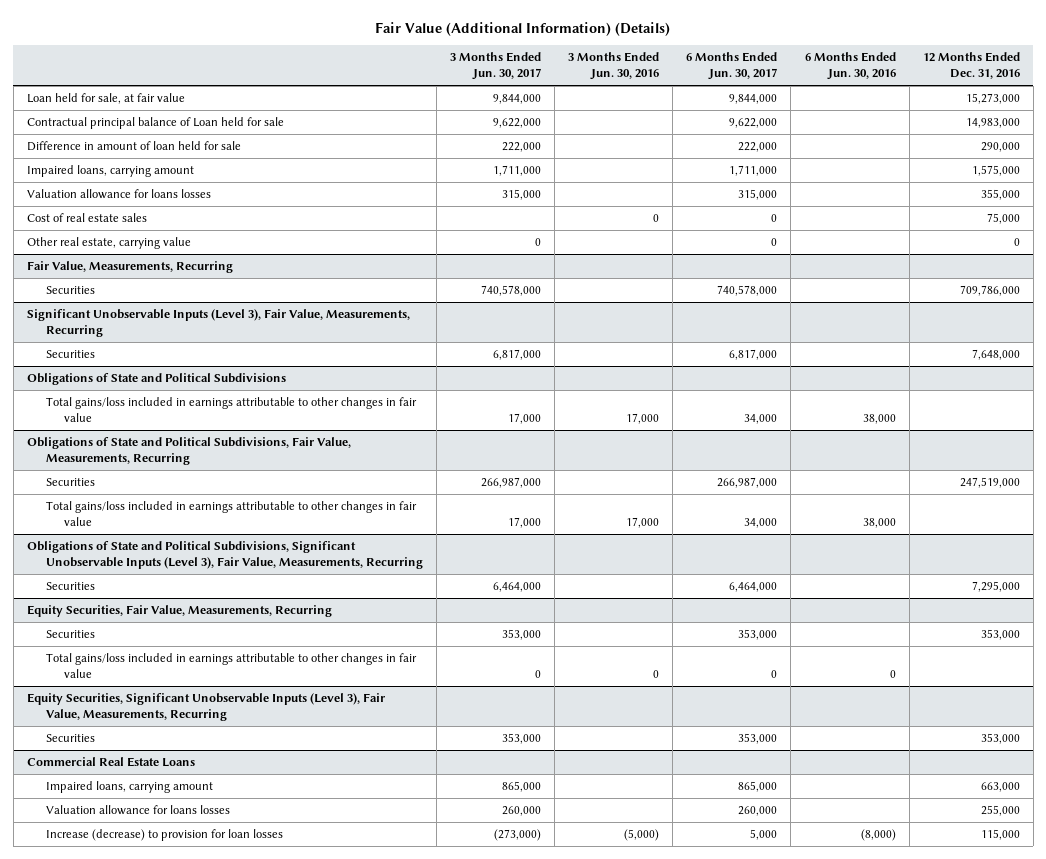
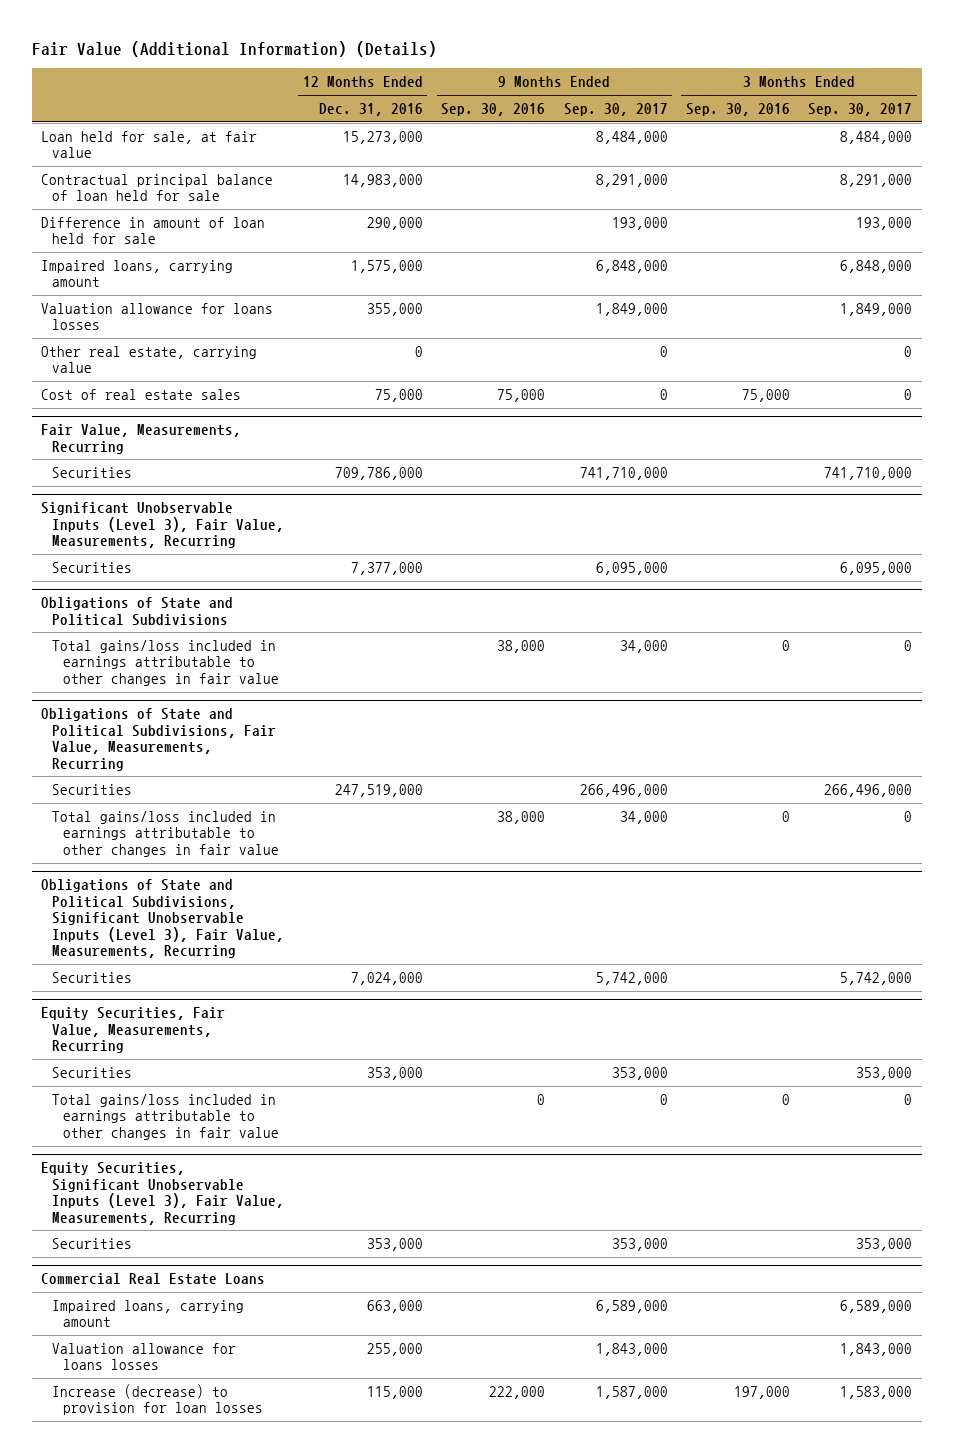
- | 3 Months Ended Jun. 30, 2017 | 3 Months Ended Jun. 30, 2016 | 6 Months Ended Jun. 30, 2017 | 6 Months Ended Jun. 30, 2016 | 12 Months Ended Dec. 31, 2016
+ | 12 Months Ended Dec. 31, 2016 | 9 Months Ended Sep. 30, 2016 | 9 Months Ended Sep. 30, 2017 | 3 Months Ended Sep. 30, 2016 | 3 Months Ended Sep. 30, 2017
- Contractual principal balance of Loan held for sale | 9,622,000 | | 9,622,000 | | 14,983,000
+ Contractual principal balance of loan held for sale | 14,983,000 | | 8,291,000 | | 8,291,000
moved down: Cost of real estate sales | 75,000 | 75,000 | 0 | 75,000 | 0
@ Significant Unobservable Inputs (Level 3), Fair Value, Measurements, Recurring
- Securities | 6,817,000 | | 6,817,000 | | 7,648,000
+ Securities | 7,377,000 | | 6,095,000 | | 6,095,000
@ Obligations of State and Political Subdivisions, Significant Unobservable Inputs (Level 3), Fair Value, Measurements, Recurring
- Securities | 6,464,000 | | 6,464,000 | | 7,295,000
+ Securities | 7,024,000 | | 5,742,000 | | 5,742,000

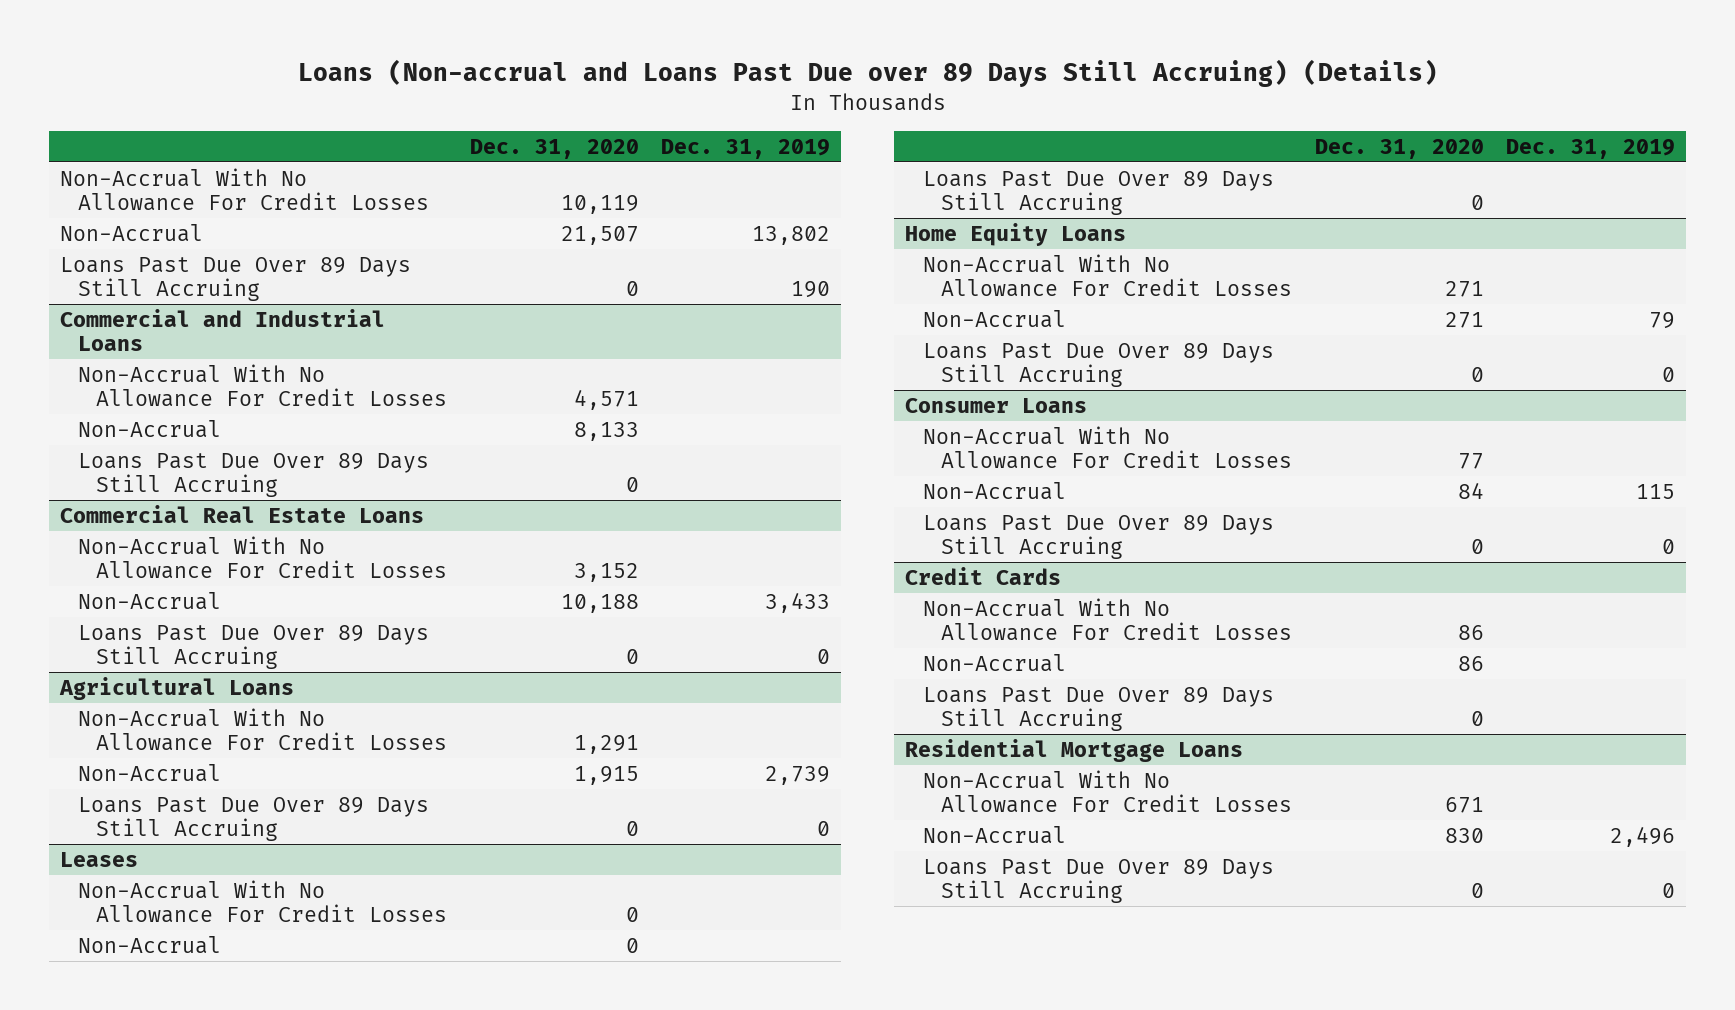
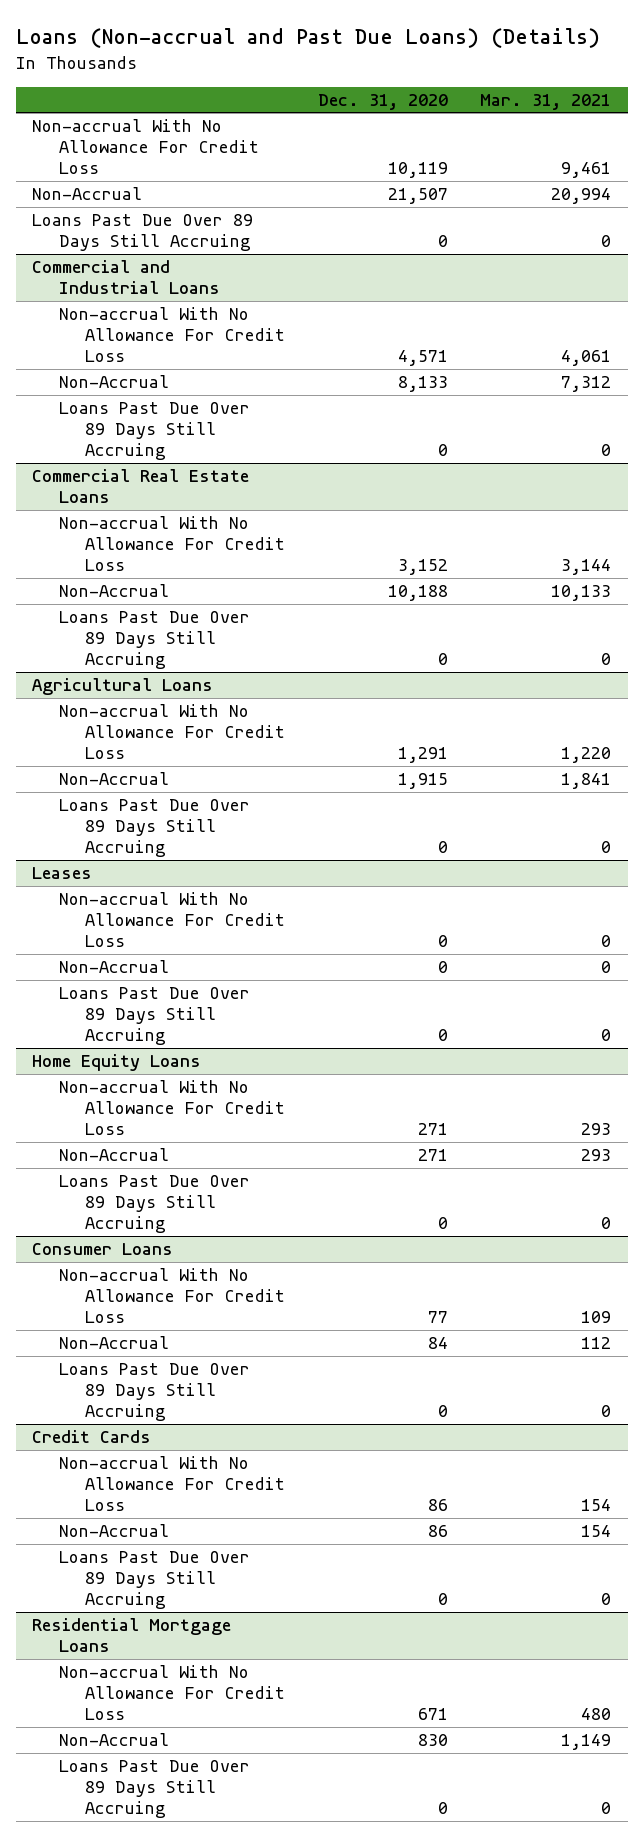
- Loans (Non-accrual and Loans Past Due over 89 Days Still Accruing) (Details)
+ Loans (Non-accrual and Past Due Loans) (Details)
- | Dec. 31, 2020 | Dec. 31, 2019
+ | Dec. 31, 2020 | Mar. 31, 2021
- Non-Accrual With No Allowance For Credit Losses | 10,119 |
+ Non-accrual With No Allowance For Credit Loss | 10,119 | 9,461
@ Commercial and Industrial Loans
- Non-Accrual With No Allowance For Credit Losses | 4,571 |
+ Non-accrual With No Allowance For Credit Loss | 4,571 | 4,061
@ Commercial Real Estate Loans
- Non-Accrual With No Allowance For Credit Losses | 3,152 |
+ Non-accrual With No Allowance For Credit Loss | 3,152 | 3,144
@ Agricultural Loans
- Non-Accrual With No Allowance For Credit Losses | 1,291 |
+ Non-accrual With No Allowance For Credit Loss | 1,291 | 1,220
@ Leases
- Non-Accrual With No Allowance For Credit Losses | 0 |
+ Non-accrual With No Allowance For Credit Loss | 0 | 0
@ Home Equity Loans
- Non-Accrual With No Allowance For Credit Losses | 271 |
+ Non-accrual With No Allowance For Credit Loss | 271 | 293
@ Consumer Loans
- Non-Accrual With No Allowance For Credit Losses | 77 |
+ Non-accrual With No Allowance For Credit Loss | 77 | 109
@ Credit Cards
- Non-Accrual With No Allowance For Credit Losses | 86 |
+ Non-accrual With No Allowance For Credit Loss | 86 | 154
@ Residential Mortgage Loans
- Non-Accrual With No Allowance For Credit Losses | 671 |
+ Non-accrual With No Allowance For Credit Loss | 671 | 480

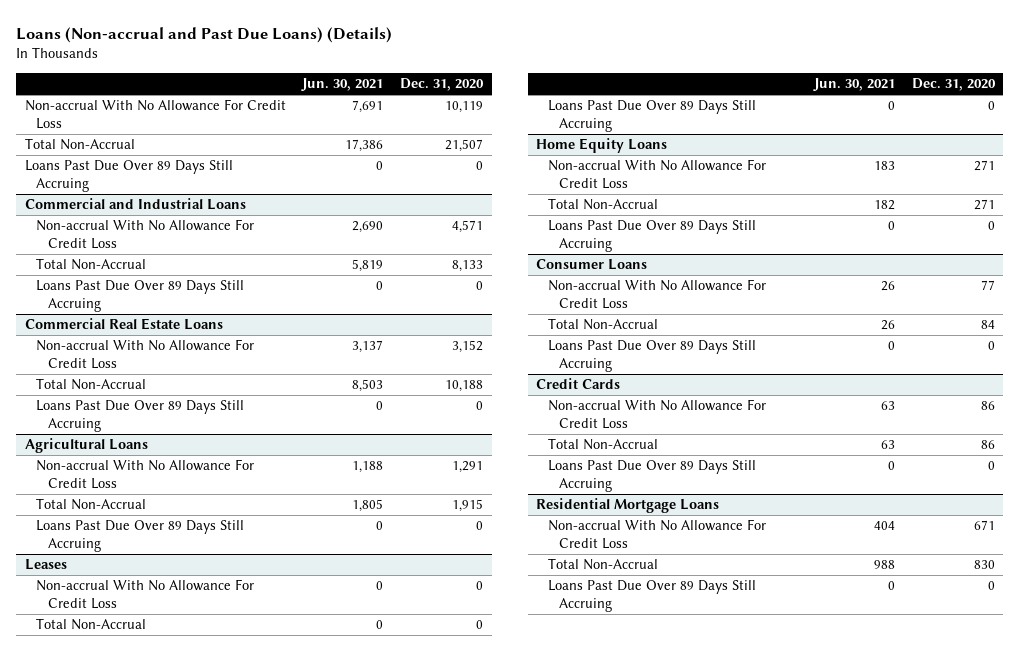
- | Dec. 31, 2020 | Mar. 31, 2021
+ | Jun. 30, 2021 | Dec. 31, 2020
- Non-Accrual | 21,507 | 20,994
+ Total Non-Accrual | 17,386 | 21,507
@ Commercial and Industrial Loans
- Non-Accrual | 8,133 | 7,312
+ Total Non-Accrual | 5,819 | 8,133
@ Commercial Real Estate Loans
- Non-Accrual | 10,188 | 10,133
+ Total Non-Accrual | 8,503 | 10,188
@ Agricultural Loans
- Non-Accrual | 1,915 | 1,841
+ Total Non-Accrual | 1,805 | 1,915
@ Leases
- Non-Accrual | 0 | 0
+ Total Non-Accrual | 0 | 0
@ Home Equity Loans
- Non-Accrual | 271 | 293
+ Total Non-Accrual | 182 | 271
@ Consumer Loans
- Non-Accrual | 84 | 112
+ Total Non-Accrual | 26 | 84
@ Credit Cards
- Non-Accrual | 86 | 154
+ Total Non-Accrual | 63 | 86
@ Residential Mortgage Loans
- Non-Accrual | 830 | 1,149
+ Total Non-Accrual | 988 | 830

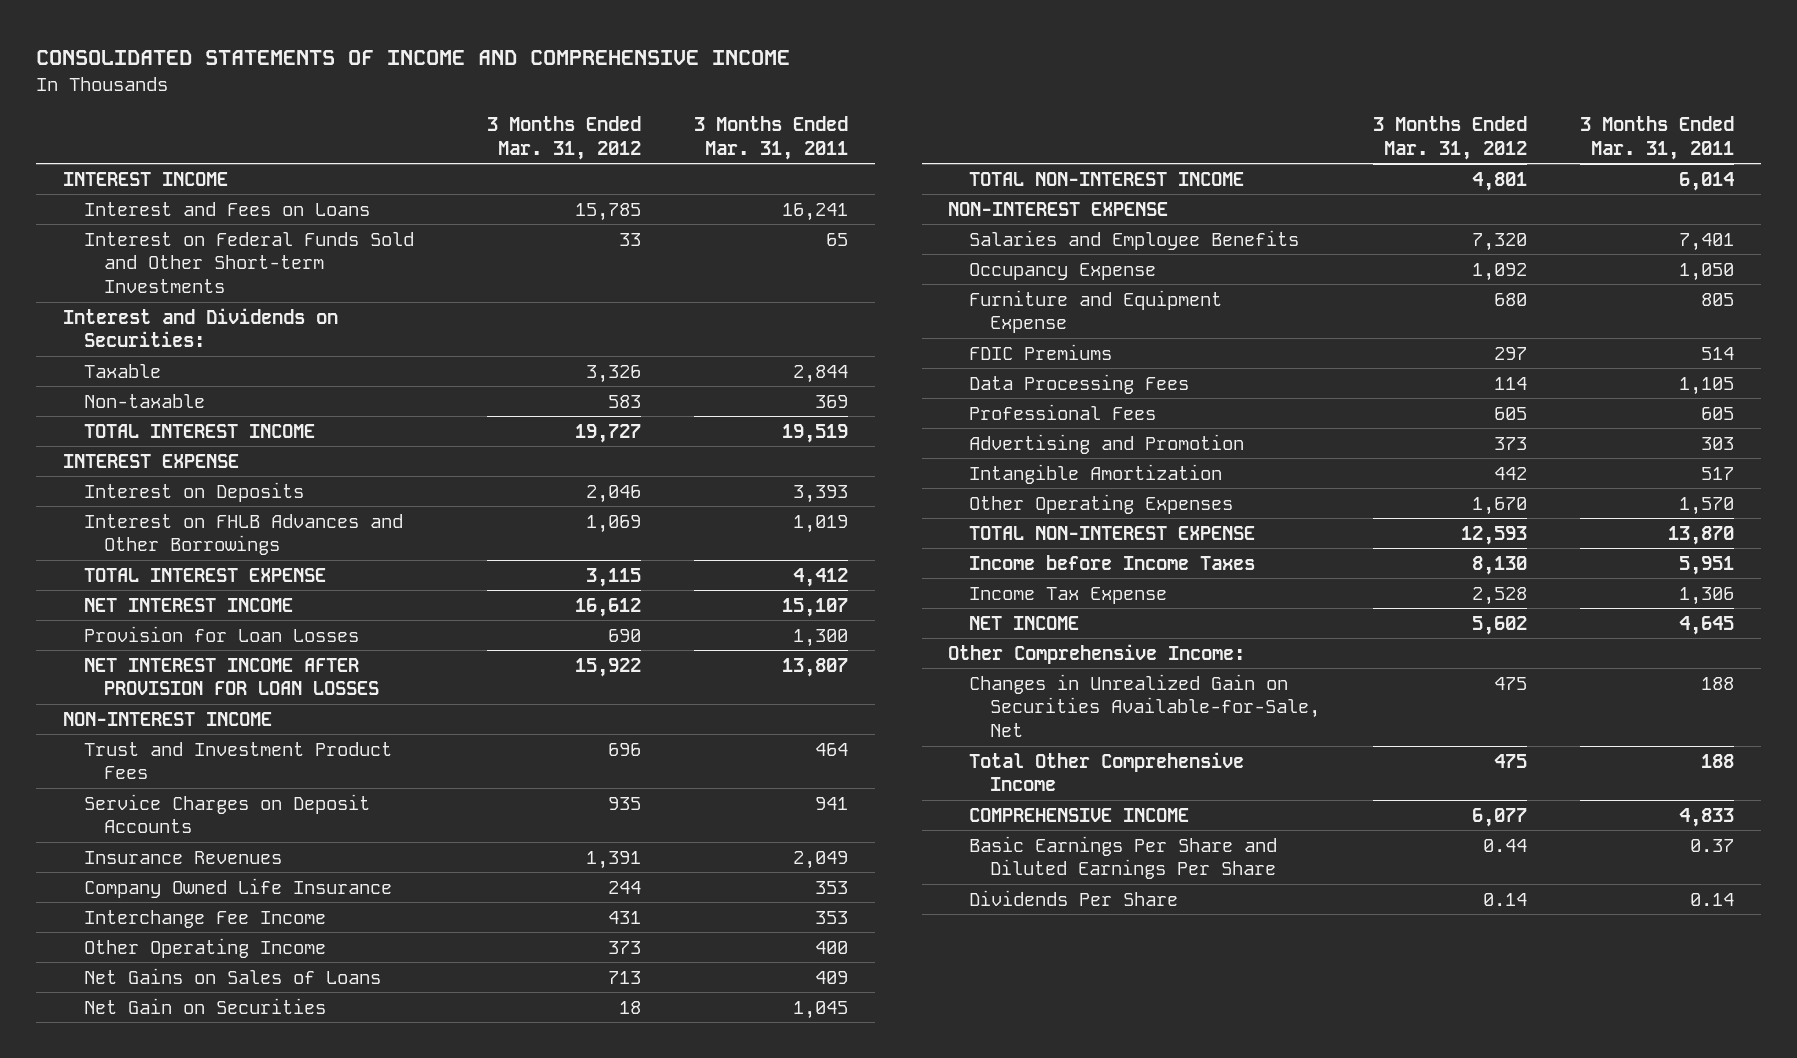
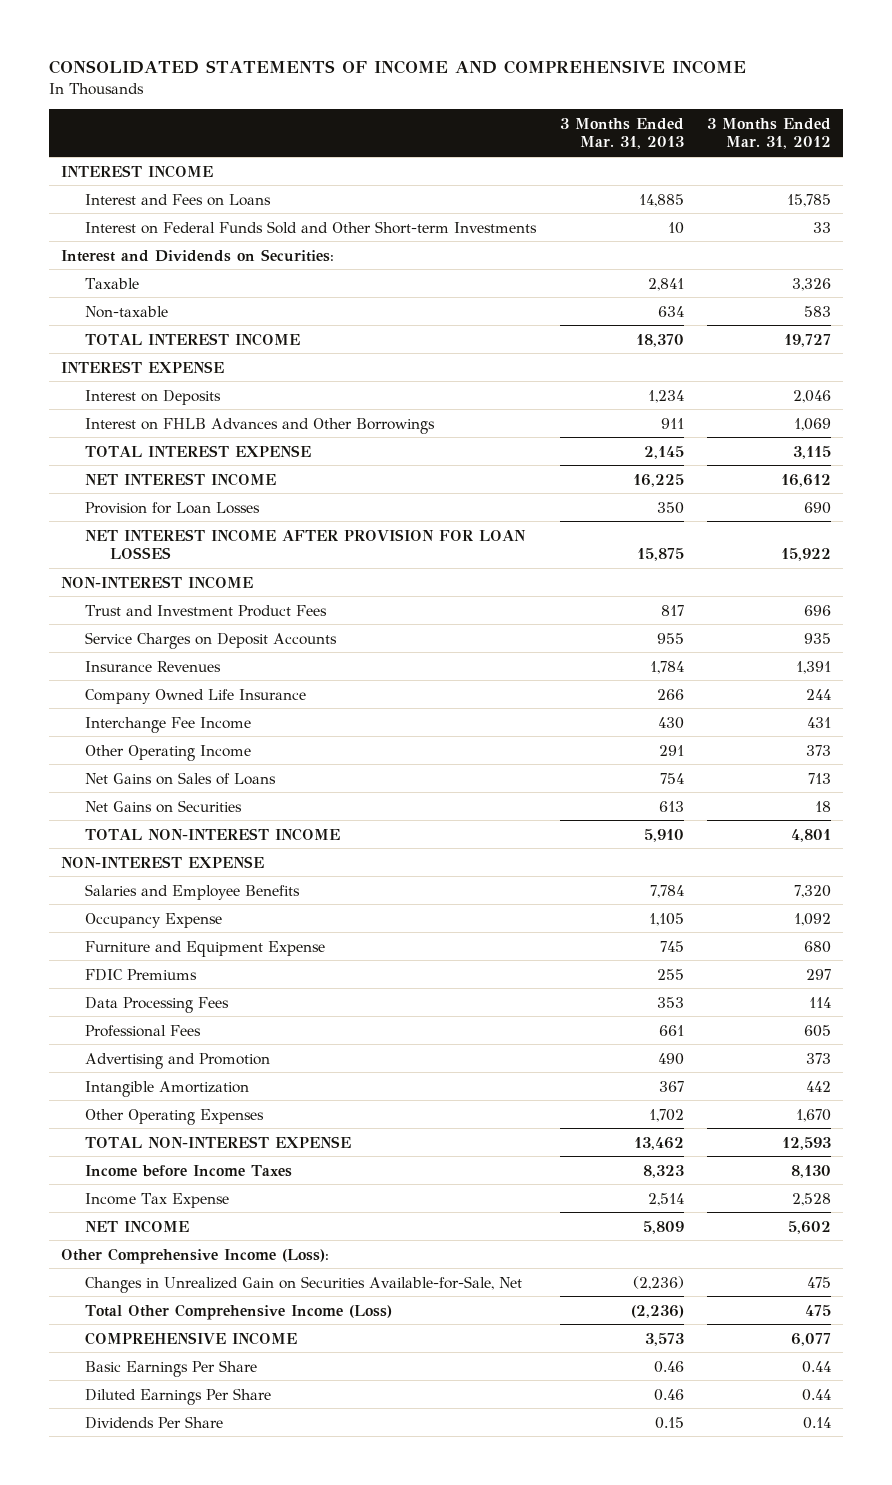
- | 3 Months Ended Mar. 31, 2012 | 3 Months Ended Mar. 31, 2011
+ | 3 Months Ended Mar. 31, 2013 | 3 Months Ended Mar. 31, 2012
- Net Gain on Securities | 18 | 1,045
+ Net Gains on Securities | 613 | 18
- Other Comprehensive Income:
+ Other Comprehensive Income (Loss):
- Total Other Comprehensive Income | 475 | 188
+ Total Other Comprehensive Income (Loss) | (2,236) | 475
- Basic Earnings Per Share and Diluted Earnings Per Share | 0.44 | 0.37
+ Basic Earnings Per Share | 0.46 | 0.44
+ Diluted Earnings Per Share | 0.46 | 0.44

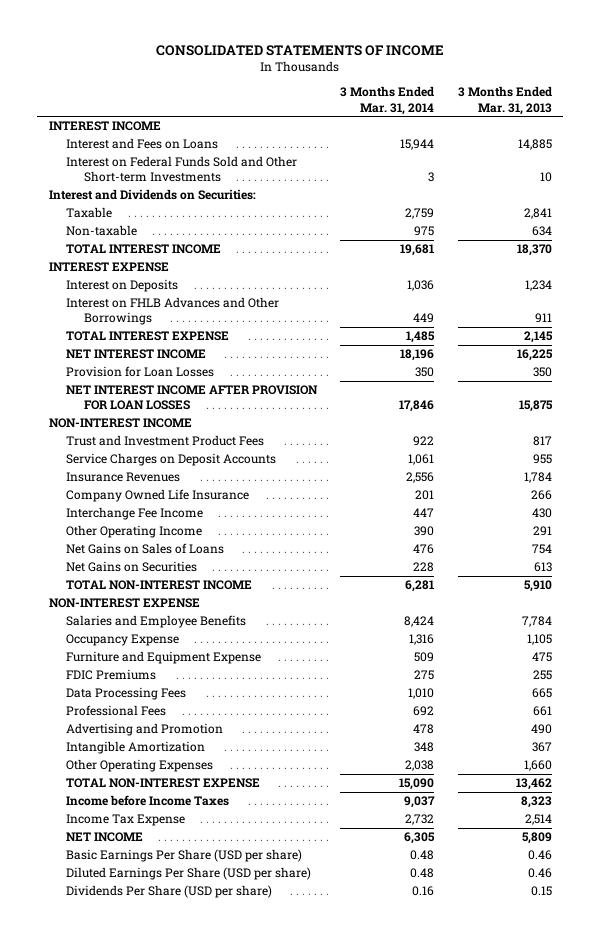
- CONSOLIDATED STATEMENTS OF INCOME AND COMPREHENSIVE INCOME
+ CONSOLIDATED STATEMENTS OF INCOME
- | 3 Months Ended Mar. 31, 2013 | 3 Months Ended Mar. 31, 2012
+ | 3 Months Ended Mar. 31, 2014 | 3 Months Ended Mar. 31, 2013
- Furniture and Equipment Expense | 745 | 680
+ Furniture and Equipment Expense | 509 | 475
- Data Processing Fees | 353 | 114
+ Data Processing Fees | 1,010 | 665
- Other Operating Expenses | 1,702 | 1,670
+ Other Operating Expenses | 2,038 | 1,660
- Other Comprehensive Income (Loss):
- Changes in Unrealized Gain on Securities Available-for-Sale, Net | (2,236) | 475
- Total Other Comprehensive Income (Loss) | (2,236) | 475
- COMPREHENSIVE INCOME | 3,573 | 6,077
- Basic Earnings Per Share | 0.46 | 0.44
- Diluted Earnings Per Share | 0.46 | 0.44
- Dividends Per Share | 0.15 | 0.14
+ Basic Earnings Per Share (USD per share) | 0.48 | 0.46
+ Diluted Earnings Per Share (USD per share) | 0.48 | 0.46
+ Dividends Per Share (USD per share) | 0.16 | 0.15

